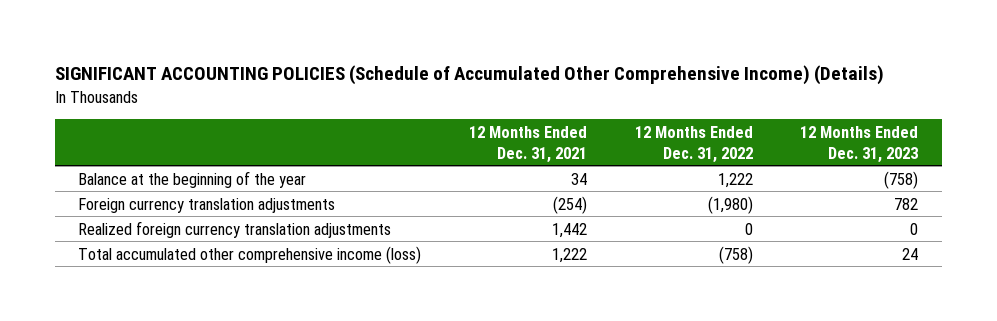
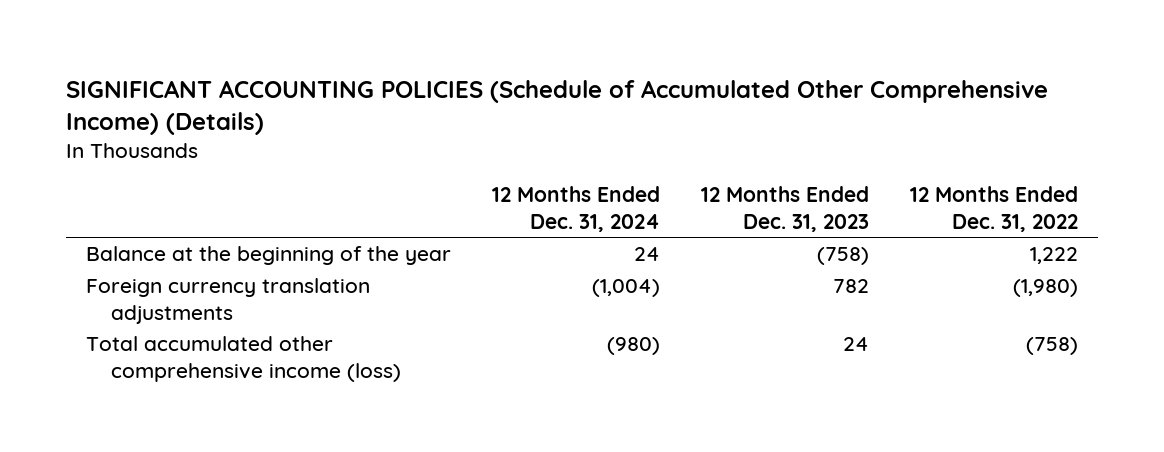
- | 12 Months Ended Dec. 31, 2021 | 12 Months Ended Dec. 31, 2022 | 12 Months Ended Dec. 31, 2023
+ | 12 Months Ended Dec. 31, 2024 | 12 Months Ended Dec. 31, 2023 | 12 Months Ended Dec. 31, 2022
- Realized foreign currency translation adjustments | 1,442 | 0 | 0

